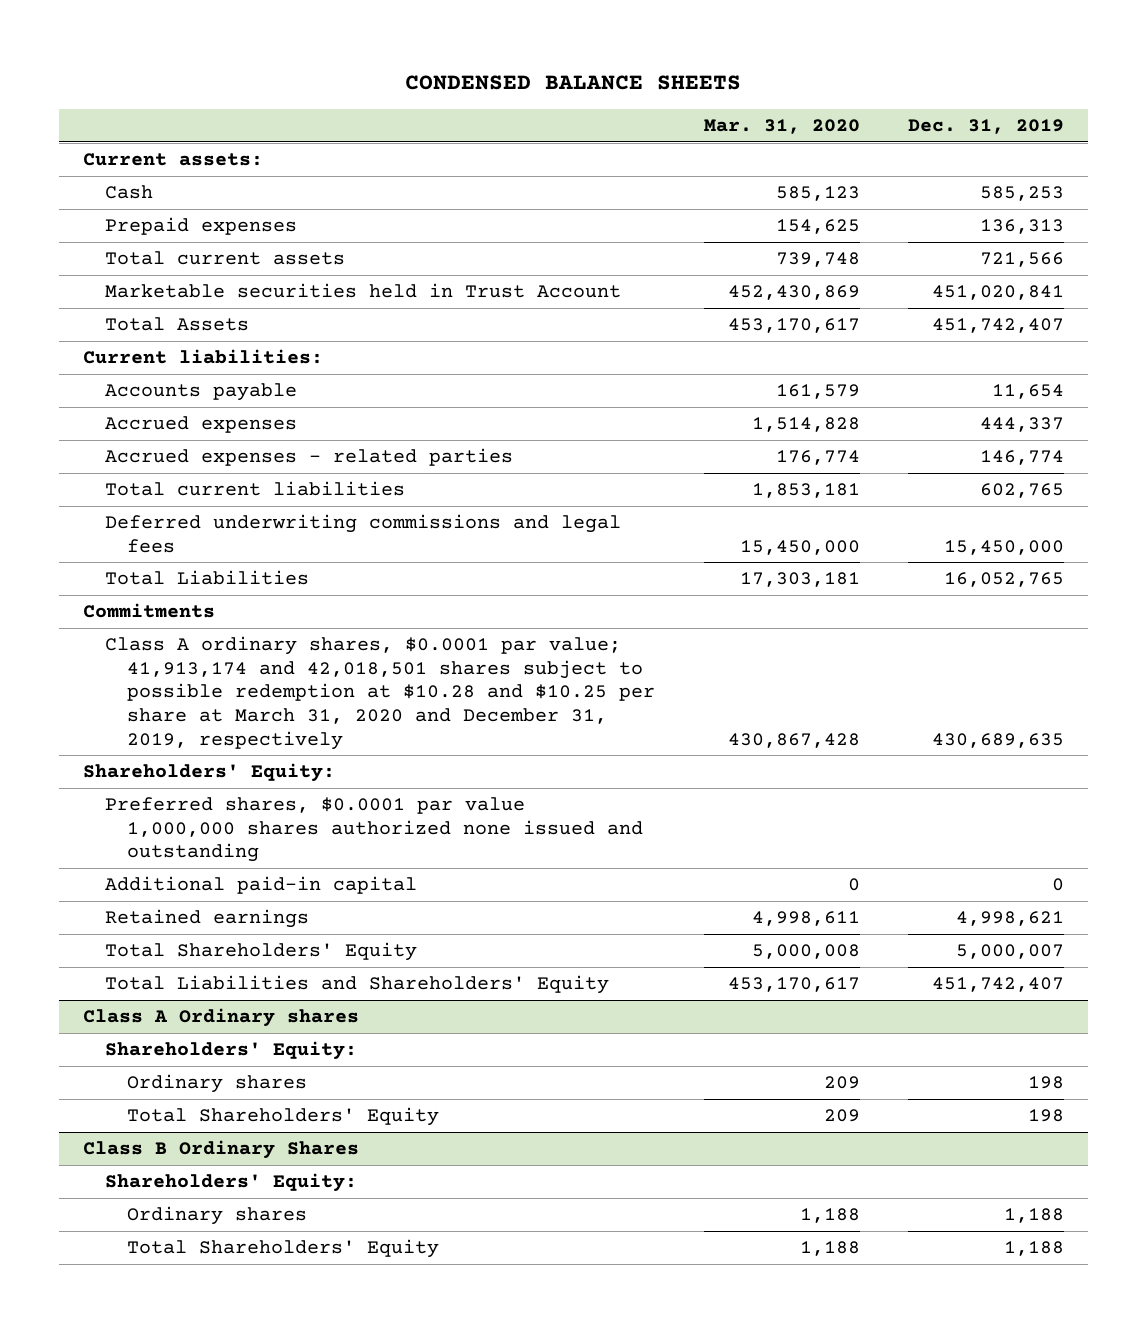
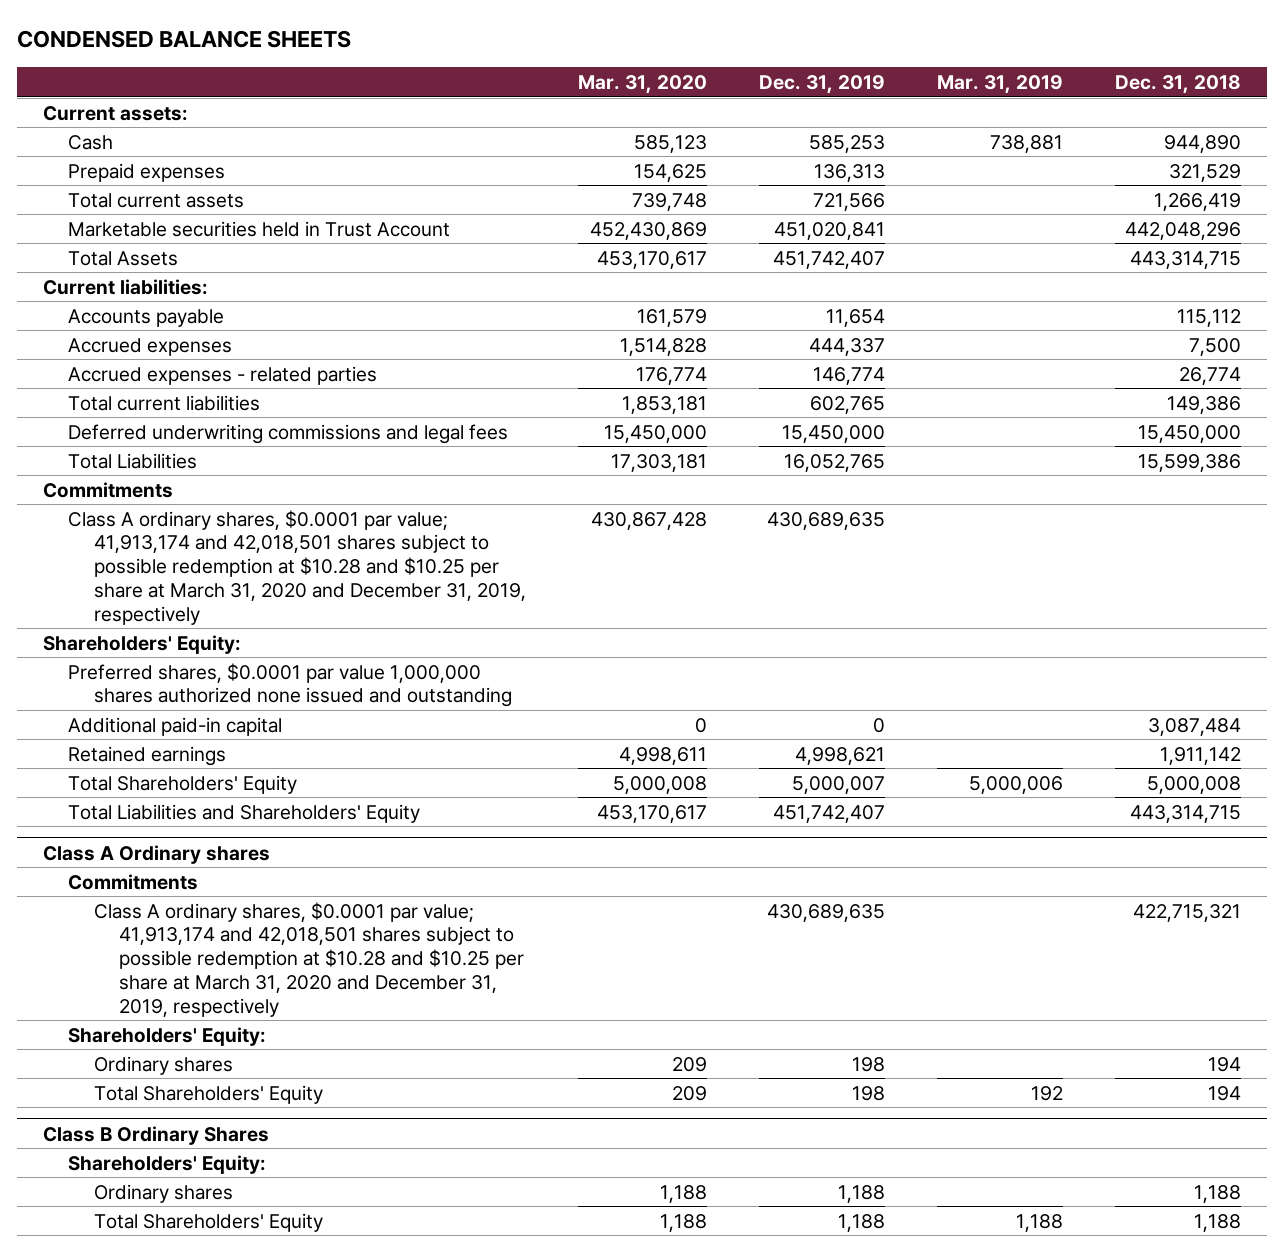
- | Mar. 31, 2020 | Dec. 31, 2019
+ | Mar. 31, 2020 | Dec. 31, 2019 | Mar. 31, 2019 | Dec. 31, 2018
@ Class A Ordinary shares
+ Commitments
+ Class A ordinary shares, $0.0001 par value; 41,913,174 and 42,018,501 shares subject to possible redemption at $10.28 and $10.25 per share at March 31, 2020 and December 31, 2019, respectively | | 430,689,635 | | 422,715,321

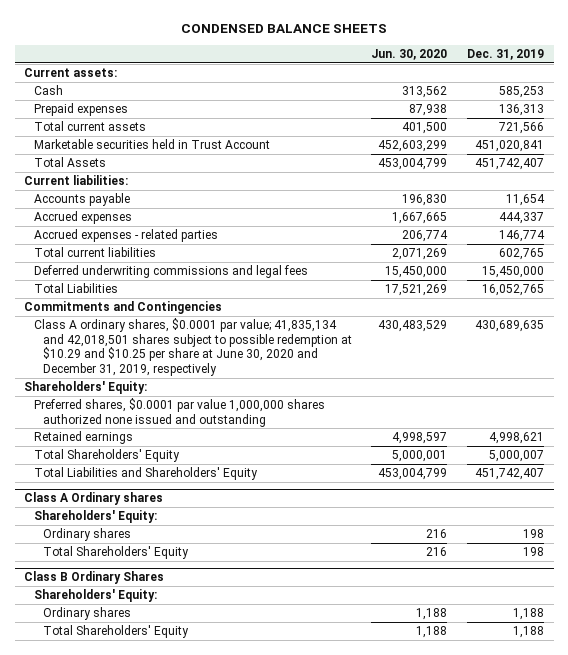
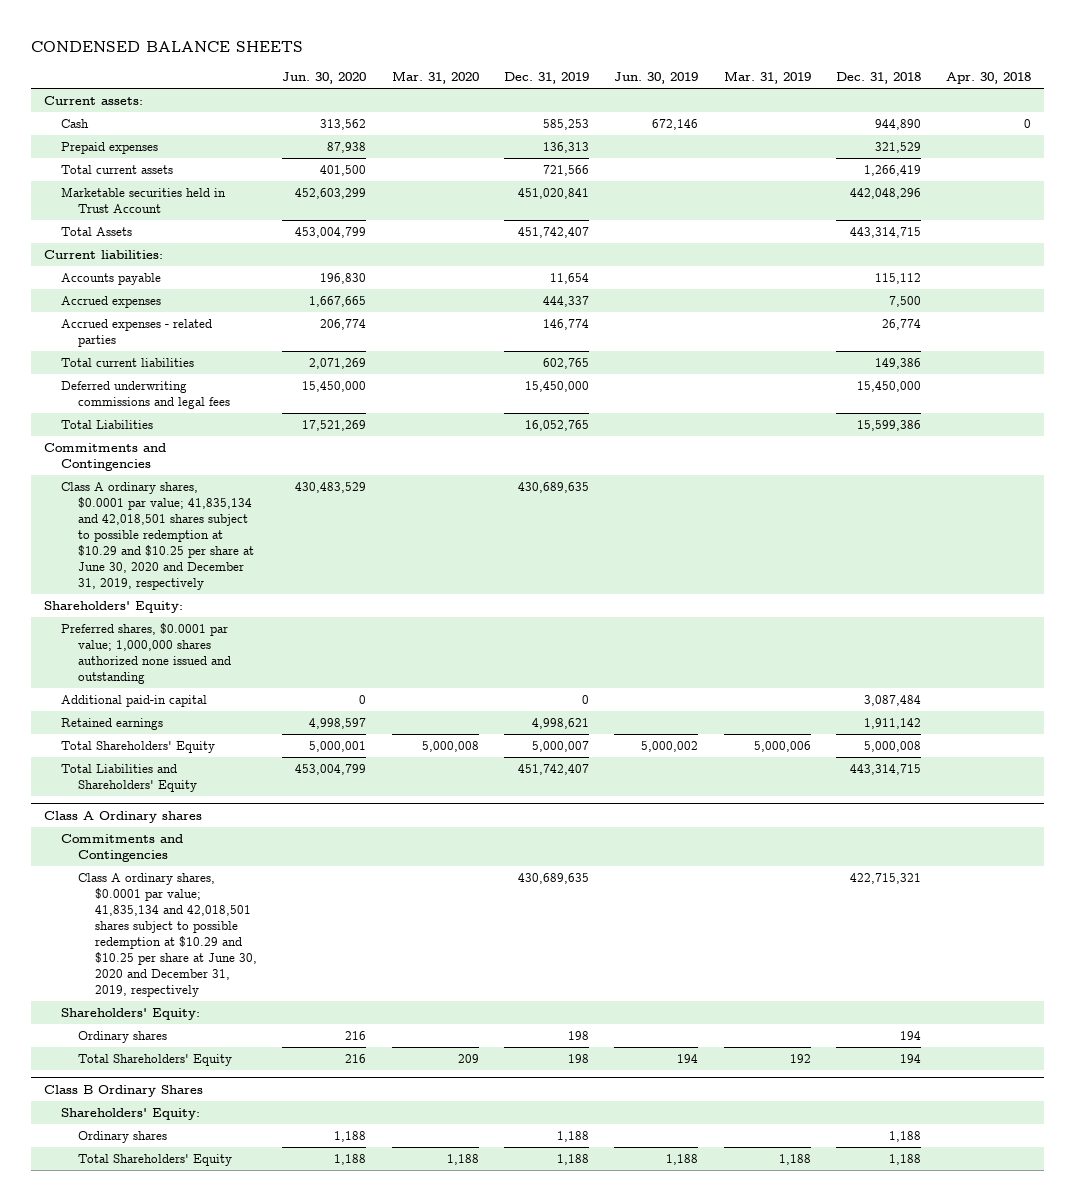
- | Jun. 30, 2020 | Dec. 31, 2019
+ | Jun. 30, 2020 | Mar. 31, 2020 | Dec. 31, 2019 | Jun. 30, 2019 | Mar. 31, 2019 | Dec. 31, 2018 | Apr. 30, 2018
- Preferred shares, $0.0001 par value 1,000,000 shares authorized none issued and outstanding
+ Preferred shares, $0.0001 par value; 1,000,000 shares authorized none issued and outstanding
+ Additional paid-in capital | 0 | | 0 | | | 3,087,484 |
@ Class A Ordinary shares
+ Commitments and Contingencies
+ Class A ordinary shares, $0.0001 par value; 41,835,134 and 42,018,501 shares subject to possible redemption at $10.29 and $10.25 per share at June 30, 2020 and December 31, 2019, respectively | | | 430,689,635 | | | 422,715,321 |

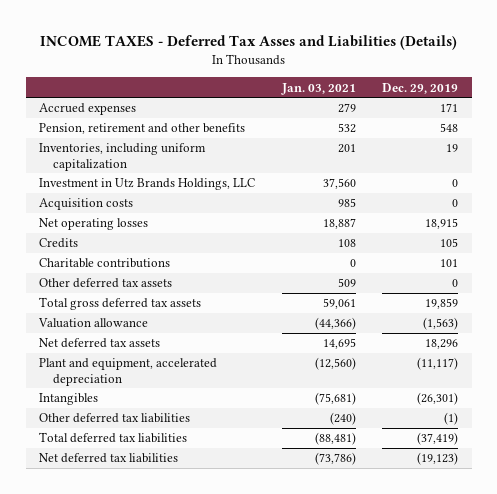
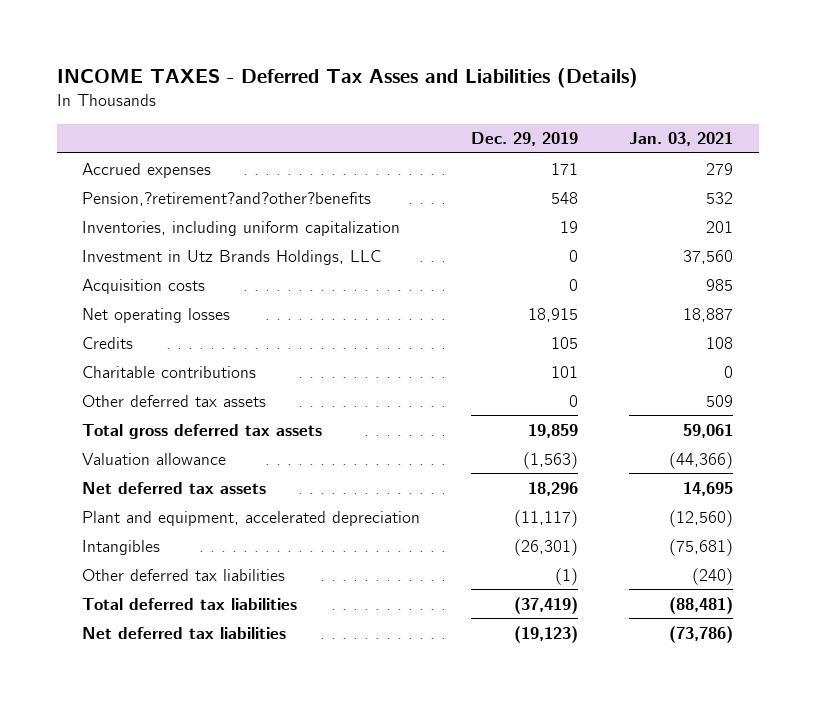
- | Jan. 03, 2021 | Dec. 29, 2019
+ | Dec. 29, 2019 | Jan. 03, 2021
- Pension, retirement and other benefits | 532 | 548
+ Pension,?retirement?and?other?benefits | 548 | 532

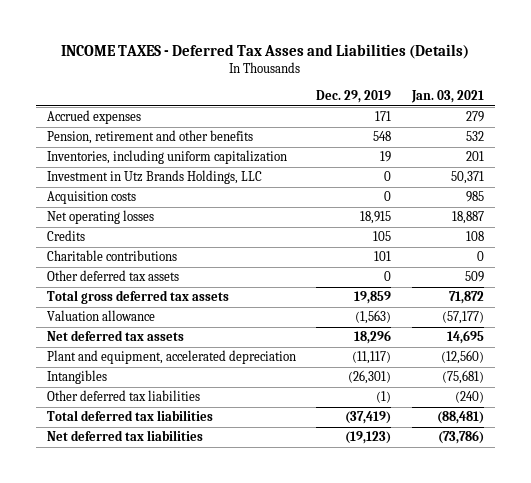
- Pension,?retirement?and?other?benefits | 548 | 532
+ Pension, retirement and other benefits | 548 | 532
- Investment in Utz Brands Holdings, LLC | 0 | 37,560
+ Investment in Utz Brands Holdings, LLC | 0 | 50,371
- Total gross deferred tax assets | 19,859 | 59,061
- Valuation allowance | (1,563) | (44,366)
+ Total gross deferred tax assets | 19,859 | 71,872
+ Valuation allowance | (1,563) | (57,177)

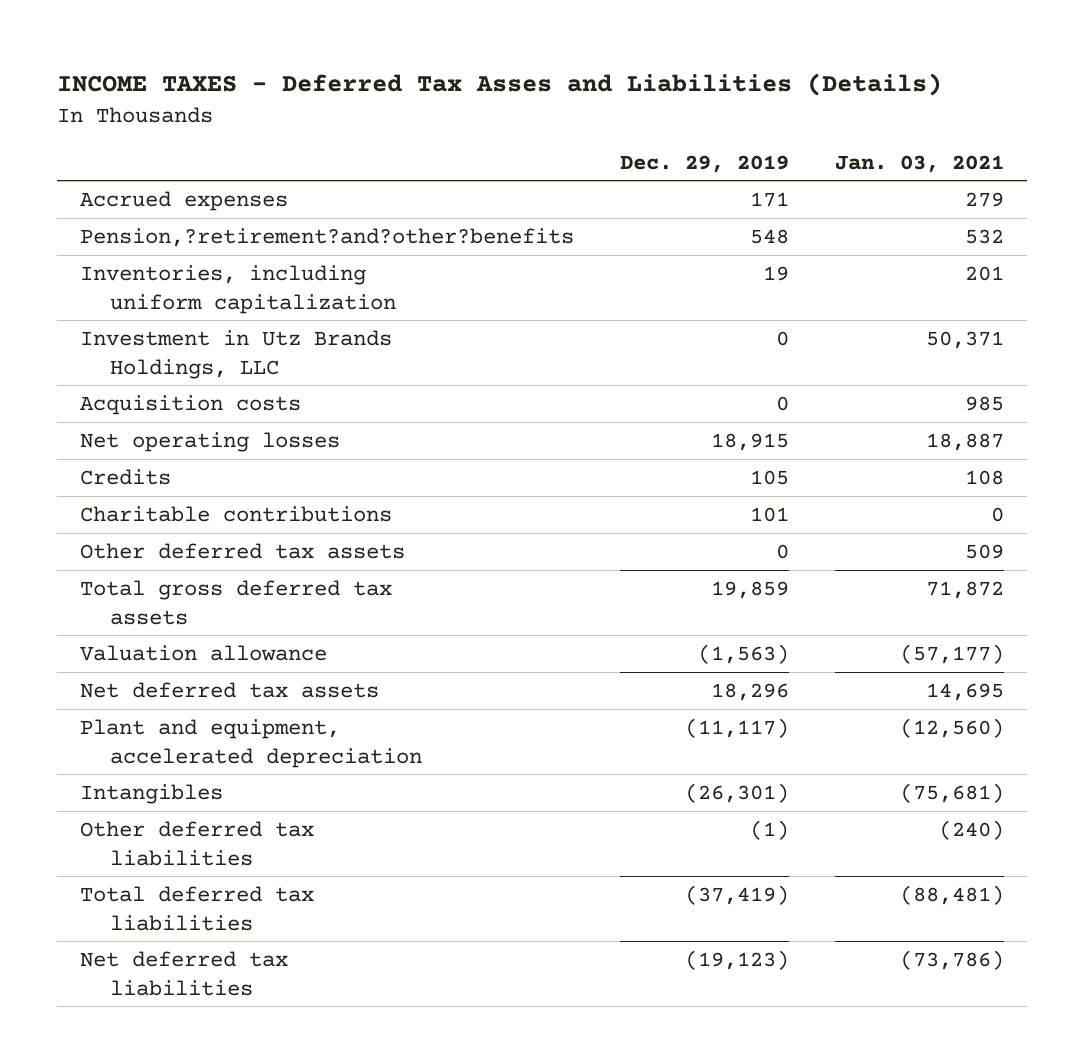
- Pension, retirement and other benefits | 548 | 532
+ Pension,?retirement?and?other?benefits | 548 | 532

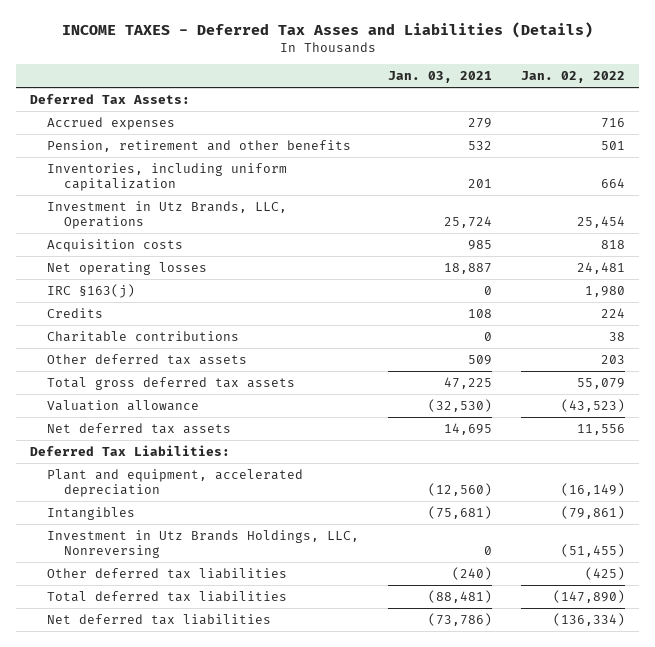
- | Dec. 29, 2019 | Jan. 03, 2021
+ | Jan. 03, 2021 | Jan. 02, 2022
+ Deferred Tax Assets:
- Pension,?retirement?and?other?benefits | 548 | 532
+ Pension, retirement and other benefits | 532 | 501
- Investment in Utz Brands Holdings, LLC | 0 | 50,371
+ Investment in Utz Brands, LLC, Operations | 25,724 | 25,454
+ IRC §163(j) | 0 | 1,980
- Total gross deferred tax assets | 19,859 | 71,872
- Valuation allowance | (1,563) | (57,177)
+ Total gross deferred tax assets | 47,225 | 55,079
+ Valuation allowance | (32,530) | (43,523)
+ Deferred Tax Liabilities:
+ Investment in Utz Brands Holdings, LLC, Nonreversing | 0 | (51,455)

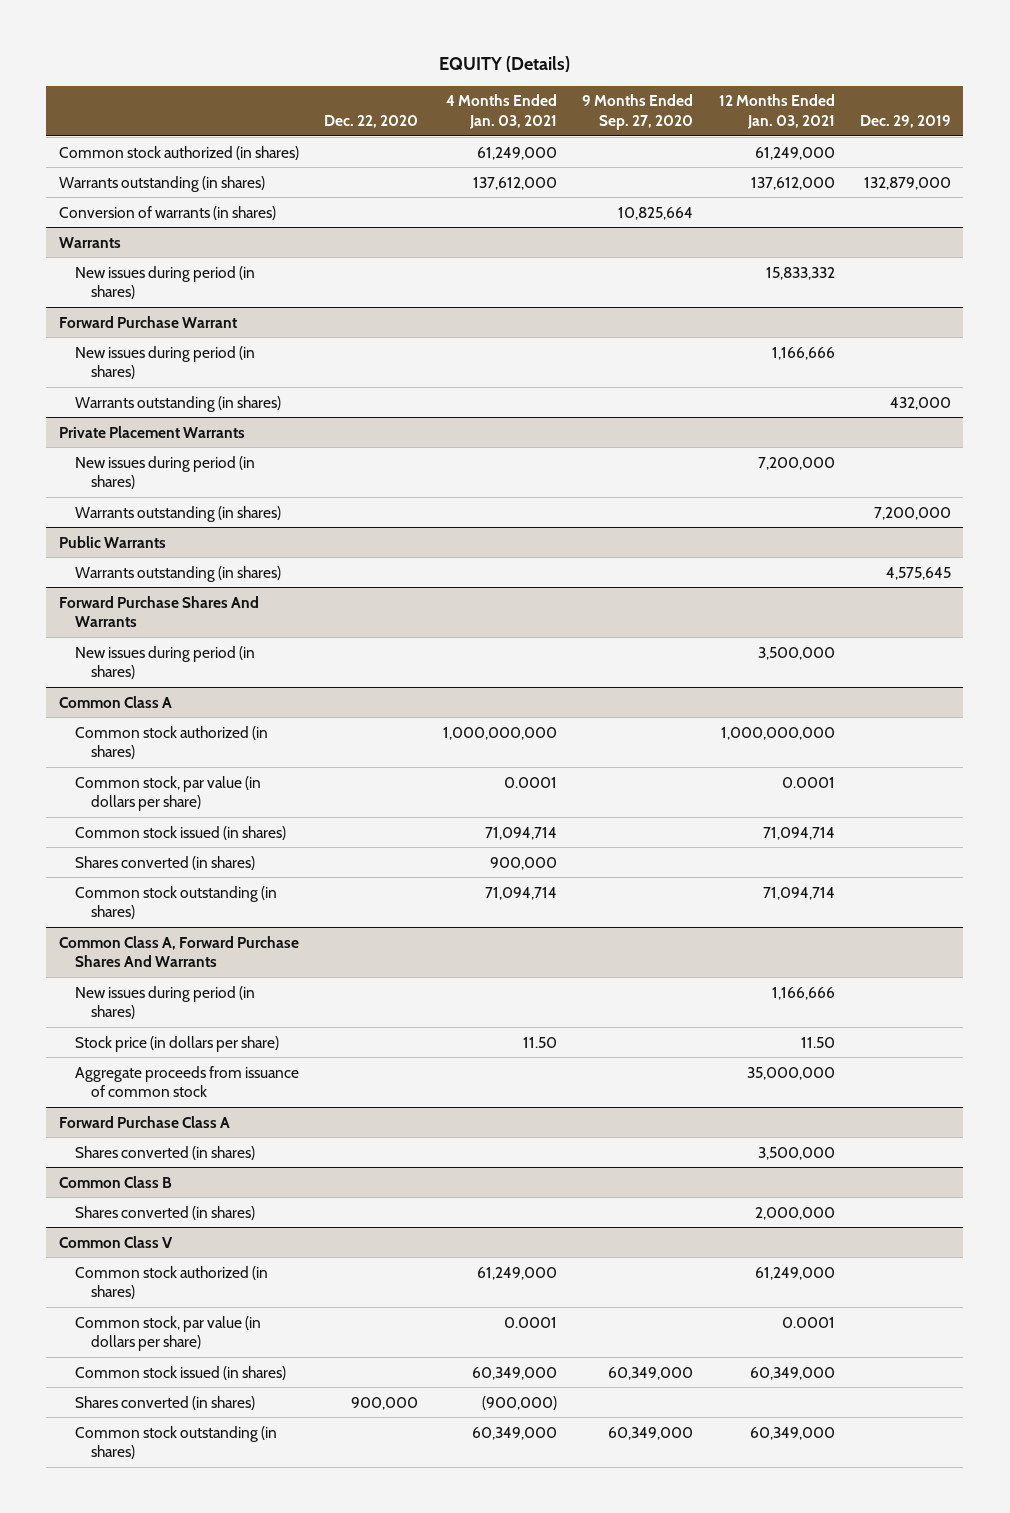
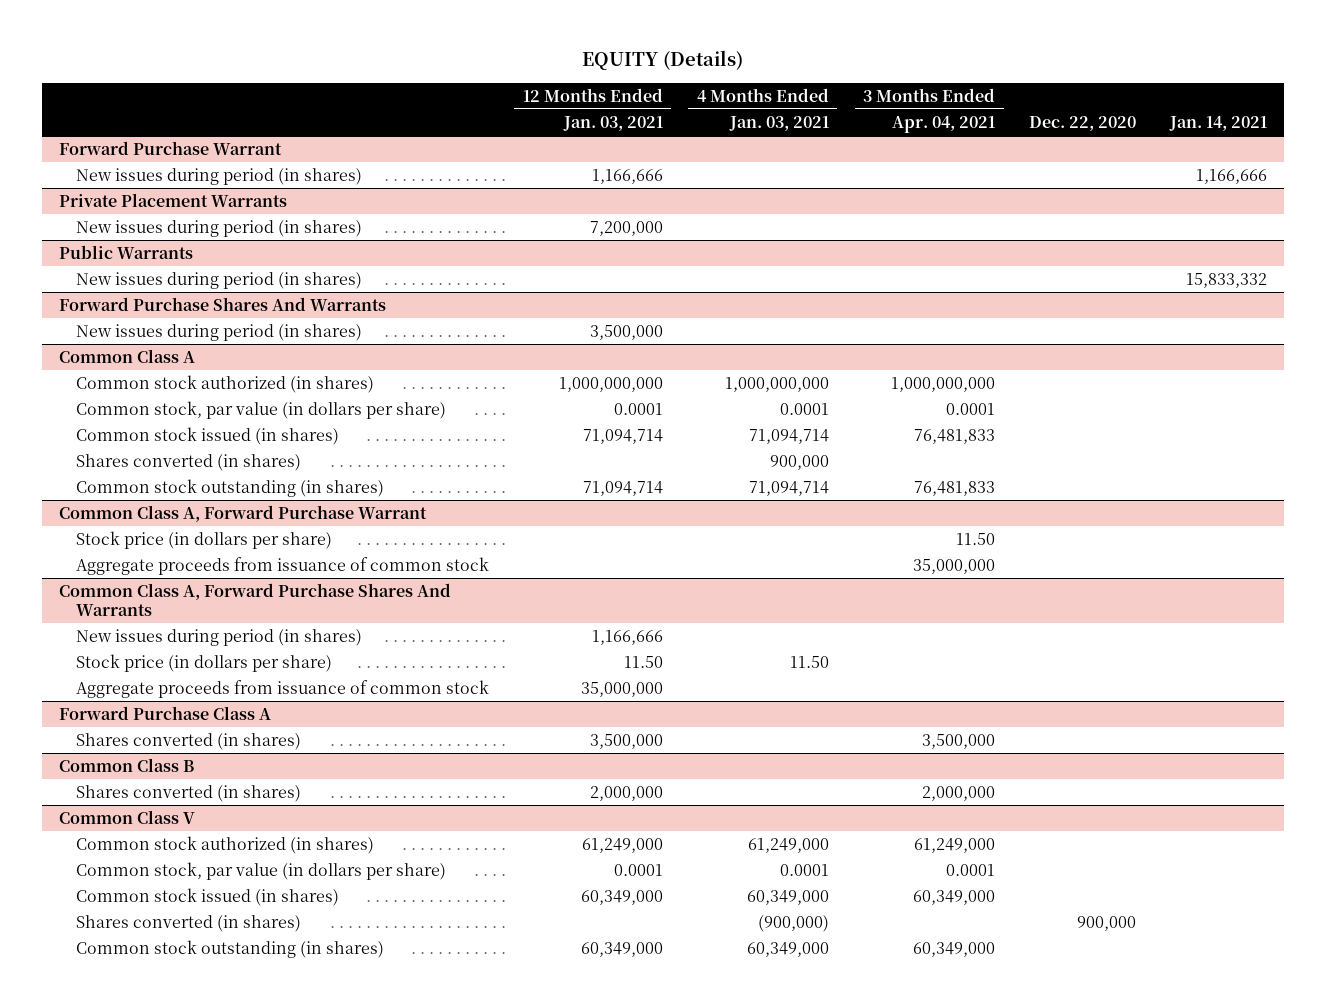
- | Dec. 22, 2020 | 4 Months Ended Jan. 03, 2021 | 9 Months Ended Sep. 27, 2020 | 12 Months Ended Jan. 03, 2021 | Dec. 29, 2019
+ | 12 Months Ended Jan. 03, 2021 | 4 Months Ended Jan. 03, 2021 | 3 Months Ended Apr. 04, 2021 | Dec. 22, 2020 | Jan. 14, 2021
- Common stock authorized (in shares) | | 61,249,000 | | 61,249,000 |
- Warrants outstanding (in shares) | | 137,612,000 | | 137,612,000 | 132,879,000
- Conversion of warrants (in shares) | | | 10,825,664 | |
- Warrants
- New issues during period (in shares) | | | | 15,833,332 |
@ Forward Purchase Warrant
- Warrants outstanding (in shares) | | | | | 432,000
@ Private Placement Warrants
- Warrants outstanding (in shares) | | | | | 7,200,000
@ Public Warrants
- Warrants outstanding (in shares) | | | | | 4,575,645
+ New issues during period (in shares) | | | | | 15,833,332
+ Common Class A, Forward Purchase Warrant
+ Stock price (in dollars per share) | | | 11.50 | |
+ Aggregate proceeds from issuance of common stock | | | 35,000,000 | |

